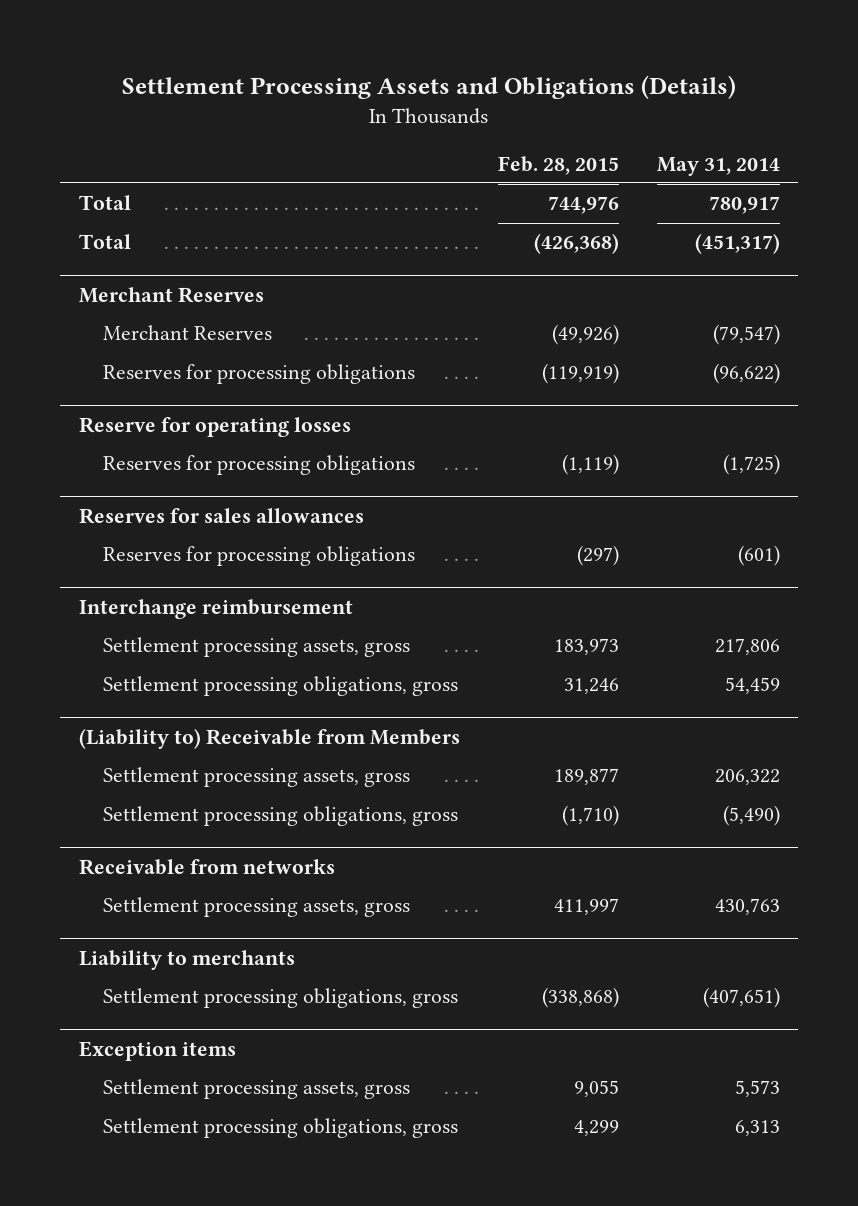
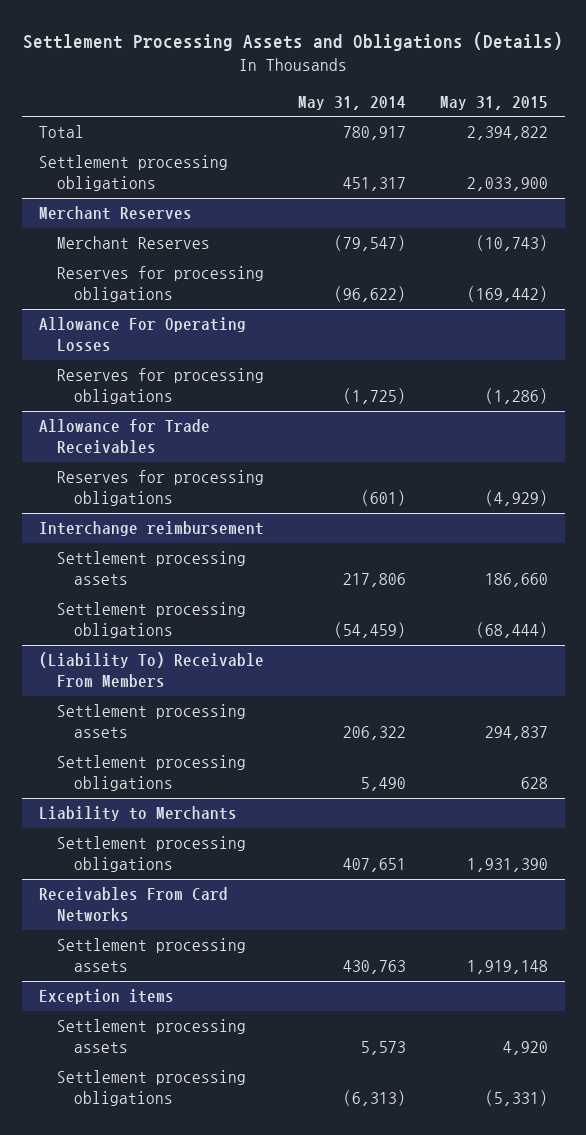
- | Feb. 28, 2015 | May 31, 2014
+ | May 31, 2014 | May 31, 2015
- Total | (426,368) | (451,317)
+ Settlement processing obligations | 451,317 | 2,033,900
- Reserve for operating losses
+ Allowance For Operating Losses
- Reserves for sales allowances
+ Allowance for Trade Receivables
@ Interchange reimbursement
- Settlement processing assets, gross | 183,973 | 217,806
- Settlement processing obligations, gross | 31,246 | 54,459
- (Liability to) Receivable from Members
- Settlement processing assets, gross | 189,877 | 206,322
- Settlement processing obligations, gross | (1,710) | (5,490)
- Receivable from networks
- Settlement processing assets, gross | 411,997 | 430,763
- Liability to merchants
- Settlement processing obligations, gross | (338,868) | (407,651)
@ Interchange reimbursement
+ Settlement processing assets | 217,806 | 186,660
+ Settlement processing obligations | (54,459) | (68,444)
+ (Liability To) Receivable From Members
+ Settlement processing assets | 206,322 | 294,837
+ Settlement processing obligations | 5,490 | 628
+ Liability to Merchants
+ Settlement processing obligations | 407,651 | 1,931,390
+ Receivables From Card Networks
+ Settlement processing assets | 430,763 | 1,919,148
@ Exception items
- Settlement processing assets, gross | 9,055 | 5,573
- Settlement processing obligations, gross | 4,299 | 6,313
+ Settlement processing assets | 5,573 | 4,920
+ Settlement processing obligations | (6,313) | (5,331)

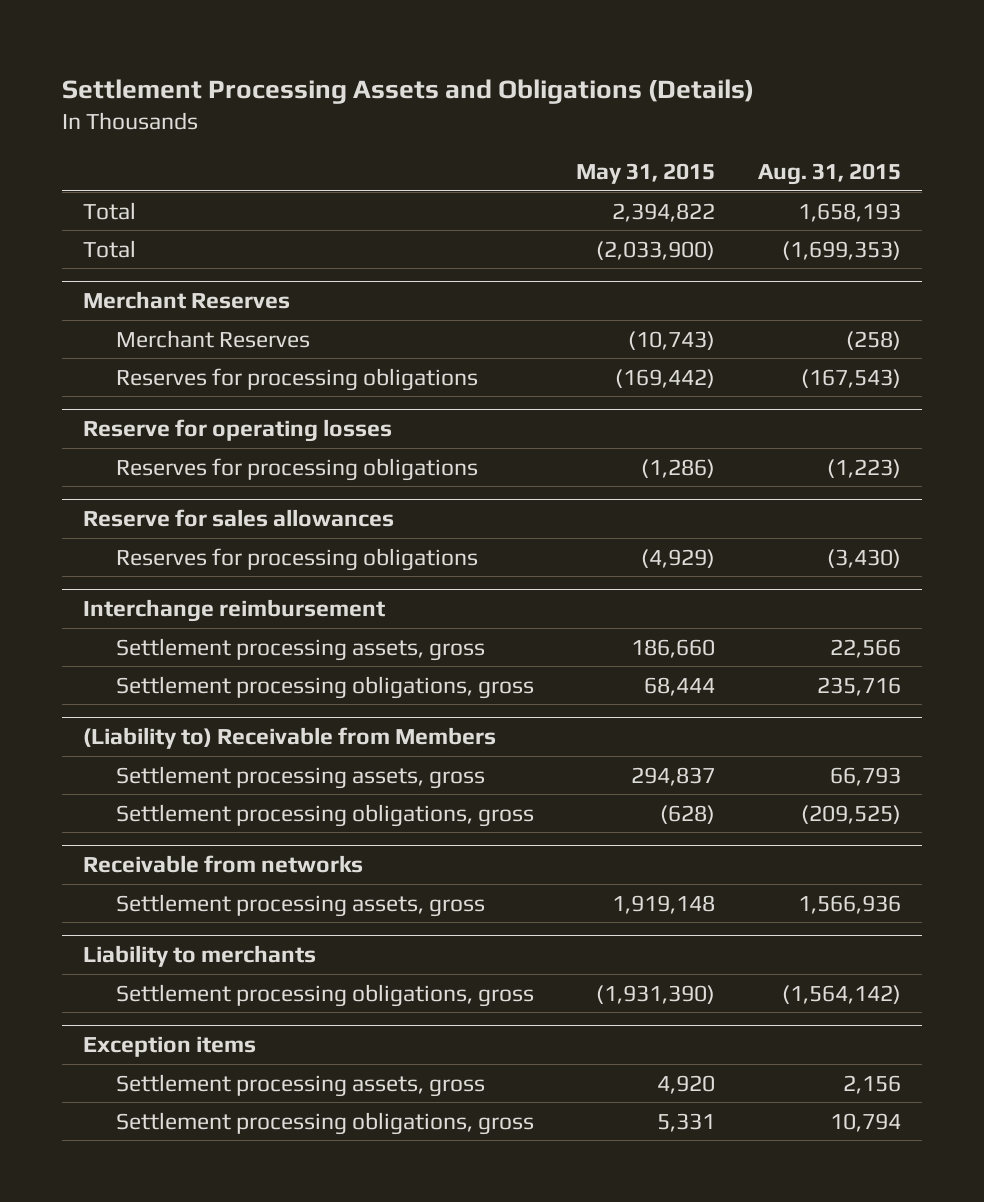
- | May 31, 2014 | May 31, 2015
+ | May 31, 2015 | Aug. 31, 2015
- Settlement processing obligations | 451,317 | 2,033,900
+ Total | (2,033,900) | (1,699,353)
- Allowance For Operating Losses
+ Reserve for operating losses
- Allowance for Trade Receivables
+ Reserve for sales allowances
@ Interchange reimbursement
- Settlement processing assets | 217,806 | 186,660
- Settlement processing obligations | (54,459) | (68,444)
- (Liability To) Receivable From Members
- Settlement processing assets | 206,322 | 294,837
- Settlement processing obligations | 5,490 | 628
- Liability to Merchants
- Settlement processing obligations | 407,651 | 1,931,390
- Receivables From Card Networks
- Settlement processing assets | 430,763 | 1,919,148
@ Interchange reimbursement
+ Settlement processing assets, gross | 186,660 | 22,566
+ Settlement processing obligations, gross | 68,444 | 235,716
+ (Liability to) Receivable from Members
+ Settlement processing assets, gross | 294,837 | 66,793
+ Settlement processing obligations, gross | (628) | (209,525)
+ Receivable from networks
+ Settlement processing assets, gross | 1,919,148 | 1,566,936
+ Liability to merchants
+ Settlement processing obligations, gross | (1,931,390) | (1,564,142)
@ Exception items
- Settlement processing assets | 5,573 | 4,920
- Settlement processing obligations | (6,313) | (5,331)
+ Settlement processing assets, gross | 4,920 | 2,156
+ Settlement processing obligations, gross | 5,331 | 10,794

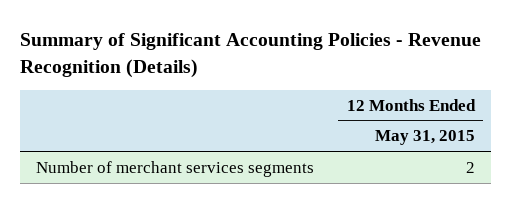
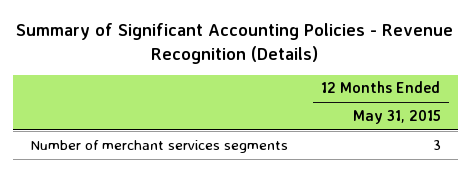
- Number of merchant services segments | 2
+ Number of merchant services segments | 3

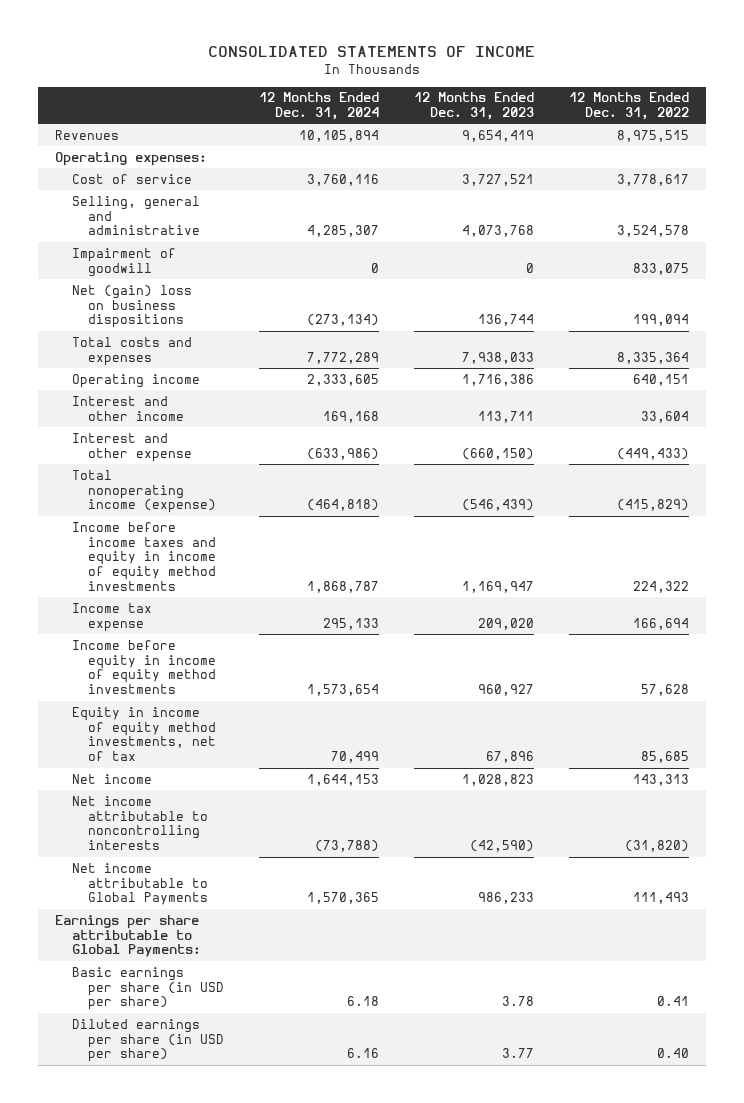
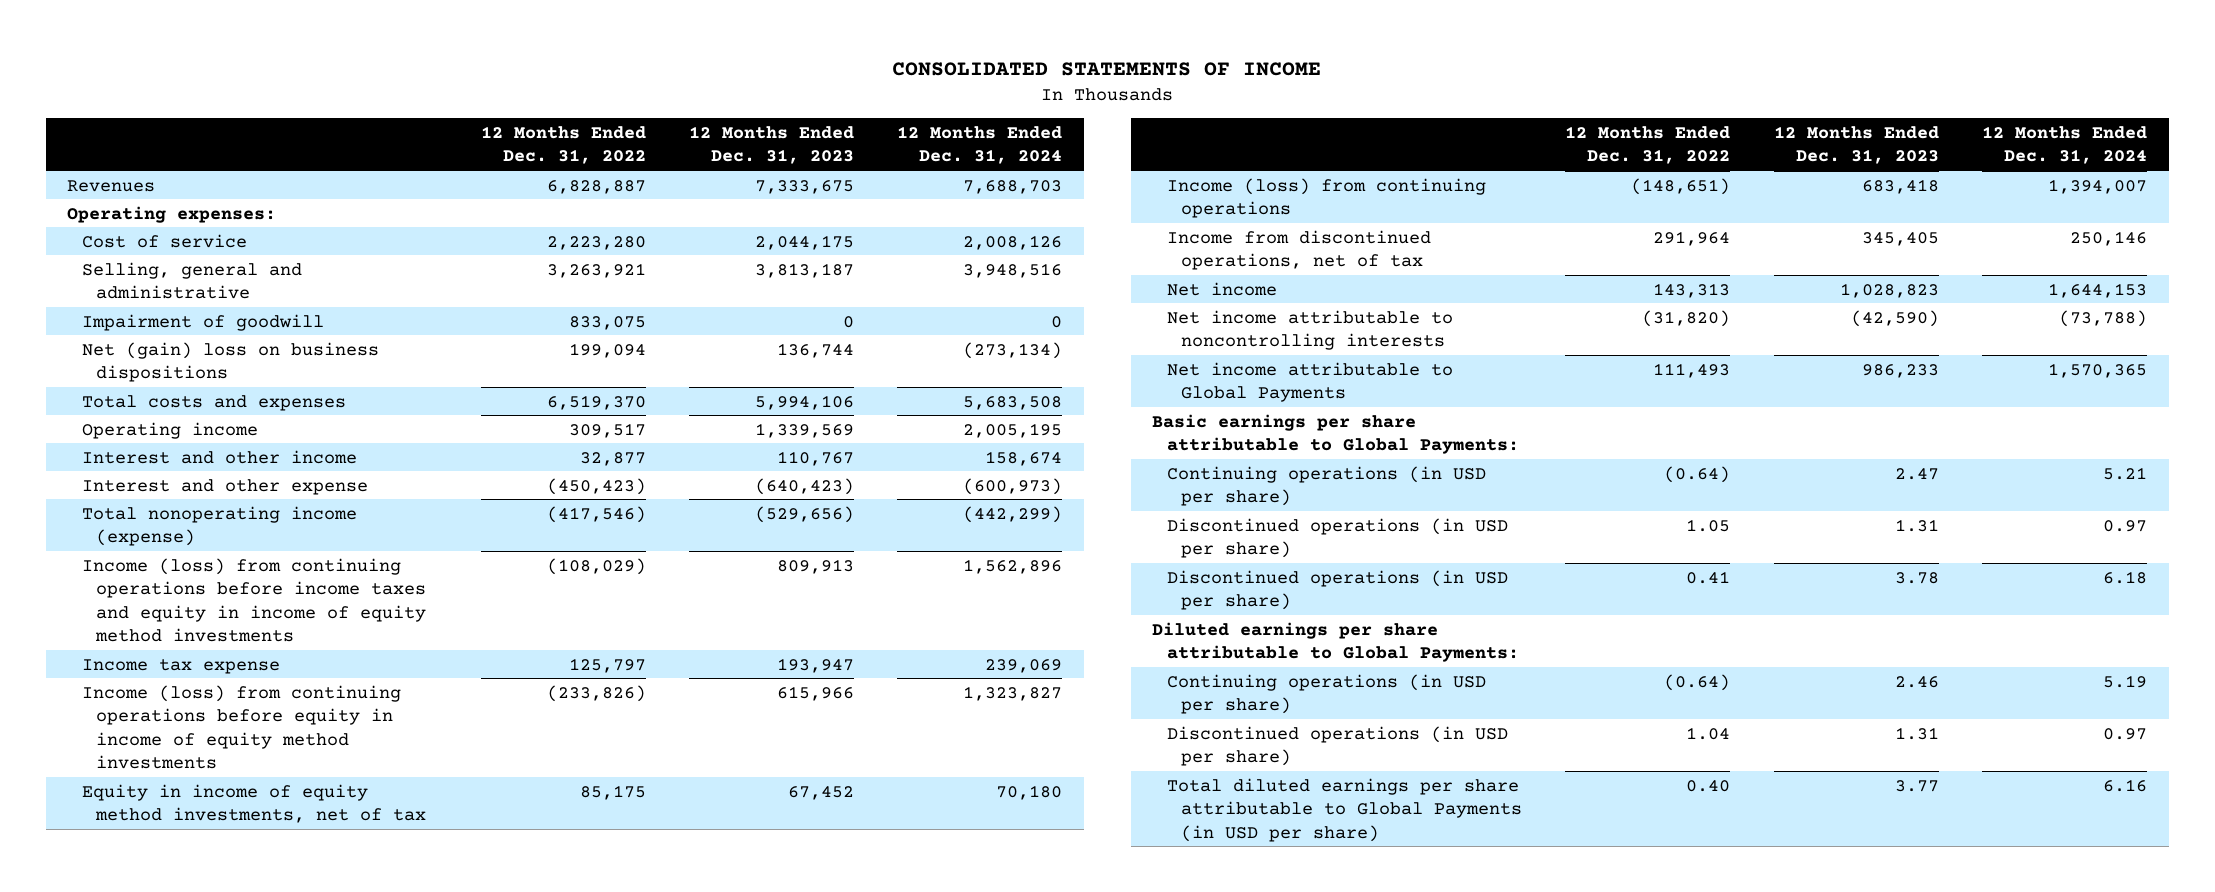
- | 12 Months Ended Dec. 31, 2024 | 12 Months Ended Dec. 31, 2023 | 12 Months Ended Dec. 31, 2022
+ | 12 Months Ended Dec. 31, 2022 | 12 Months Ended Dec. 31, 2023 | 12 Months Ended Dec. 31, 2024
- Revenues | 10,105,894 | 9,654,419 | 8,975,515
+ Revenues | 6,828,887 | 7,333,675 | 7,688,703
- Cost of service | 3,760,116 | 3,727,521 | 3,778,617
- Selling, general and administrative | 4,285,307 | 4,073,768 | 3,524,578
+ Cost of service | 2,223,280 | 2,044,175 | 2,008,126
+ Selling, general and administrative | 3,263,921 | 3,813,187 | 3,948,516
- Total costs and expenses | 7,772,289 | 7,938,033 | 8,335,364
- Operating income | 2,333,605 | 1,716,386 | 640,151
- Interest and other income | 169,168 | 113,711 | 33,604
- Interest and other expense | (633,986) | (660,150) | (449,433)
- Total nonoperating income (expense) | (464,818) | (546,439) | (415,829)
- Income before income taxes and equity in income of equity method investments | 1,868,787 | 1,169,947 | 224,322
- Income tax expense | 295,133 | 209,020 | 166,694
- Income before equity in income of equity method investments | 1,573,654 | 960,927 | 57,628
- Equity in income of equity method investments, net of tax | 70,499 | 67,896 | 85,685
+ Total costs and expenses | 6,519,370 | 5,994,106 | 5,683,508
+ Operating income | 309,517 | 1,339,569 | 2,005,195
+ Interest and other income | 32,877 | 110,767 | 158,674
+ Interest and other expense | (450,423) | (640,423) | (600,973)
+ Total nonoperating income (expense) | (417,546) | (529,656) | (442,299)
+ Income (loss) from continuing operations before income taxes and equity in income of equity method investments | (108,029) | 809,913 | 1,562,896
+ Income tax expense | 125,797 | 193,947 | 239,069
+ Income (loss) from continuing operations before equity in income of equity method investments | (233,826) | 615,966 | 1,323,827
+ Equity in income of equity method investments, net of tax | 85,175 | 67,452 | 70,180
+ Income (loss) from continuing operations | (148,651) | 683,418 | 1,394,007
+ Income from discontinued operations, net of tax | 291,964 | 345,405 | 250,146
- Earnings per share attributable to Global Payments:
- Basic earnings per share (in USD per share) | 6.18 | 3.78 | 0.41
- Diluted earnings per share (in USD per share) | 6.16 | 3.77 | 0.40
+ Basic earnings per share attributable to Global Payments:
+ Continuing operations (in USD per share) | (0.64) | 2.47 | 5.21
+ Discontinued operations (in USD per share) | 1.05 | 1.31 | 0.97
+ Discontinued operations (in USD per share) | 0.41 | 3.78 | 6.18
+ Diluted earnings per share attributable to Global Payments:
+ Continuing operations (in USD per share) | (0.64) | 2.46 | 5.19
+ Discontinued operations (in USD per share) | 1.04 | 1.31 | 0.97
+ Total diluted earnings per share attributable to Global Payments (in USD per share) | 0.40 | 3.77 | 6.16

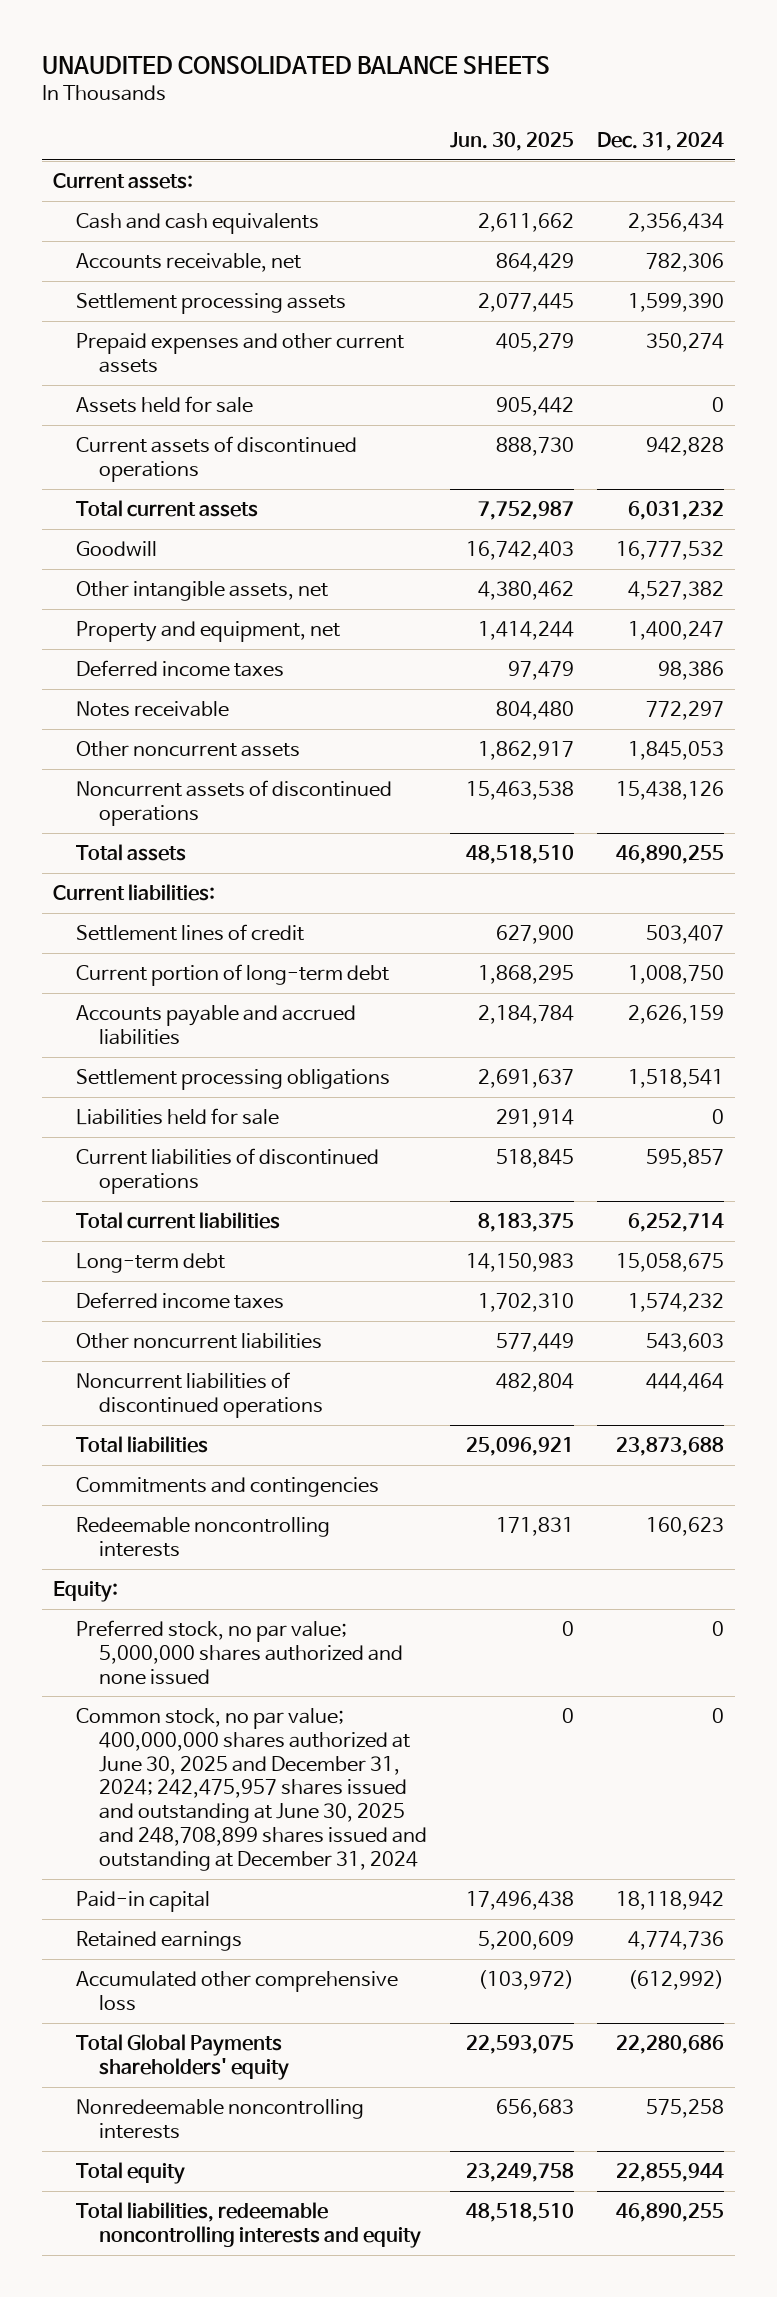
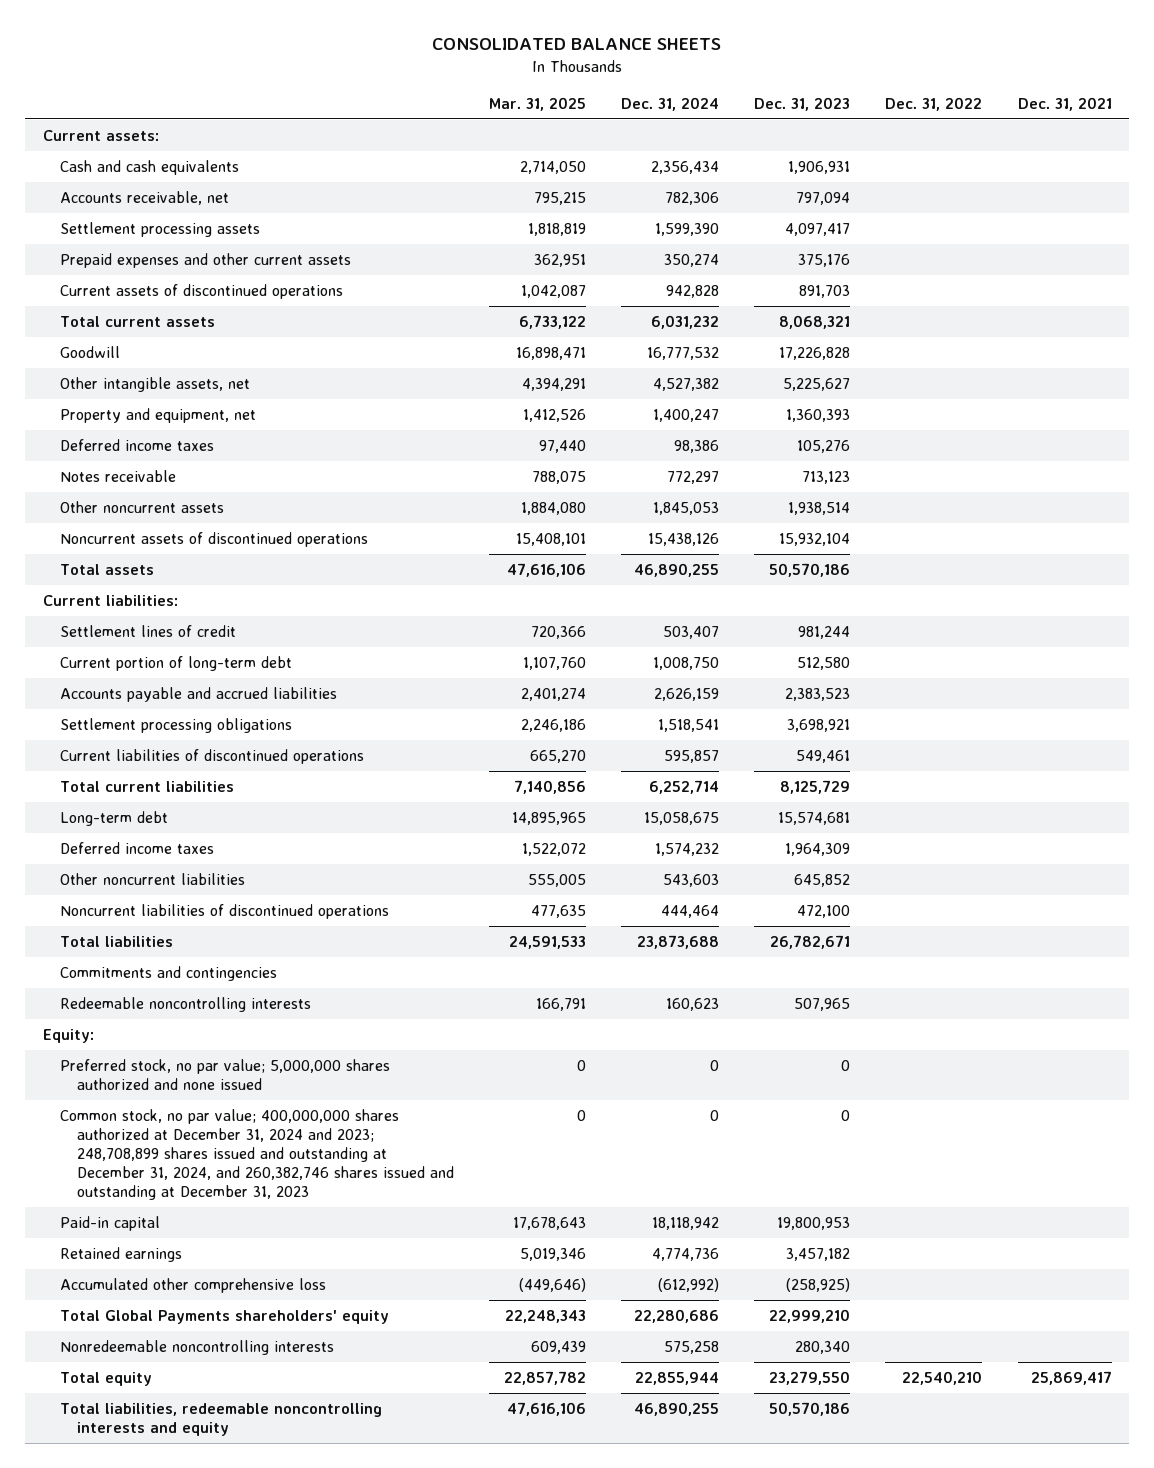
- UNAUDITED CONSOLIDATED BALANCE SHEETS
+ CONSOLIDATED BALANCE SHEETS
- | Jun. 30, 2025 | Dec. 31, 2024
+ | Mar. 31, 2025 | Dec. 31, 2024 | Dec. 31, 2023 | Dec. 31, 2022 | Dec. 31, 2021
- Assets held for sale | 905,442 | 0
- Liabilities held for sale | 291,914 | 0
- Common stock, no par value; 400,000,000 shares authorized at June 30, 2025 and December 31, 2024; 242,475,957 shares issued and outstanding at June 30, 2025 and 248,708,899 shares issued and outstanding at December 31, 2024 | 0 | 0
+ Common stock, no par value; 400,000,000 shares authorized at December 31, 2024 and 2023; 248,708,899 shares issued and outstanding at December 31, 2024, and 260,382,746 shares issued and outstanding at December 31, 2023 | 0 | 0 | 0 | |

